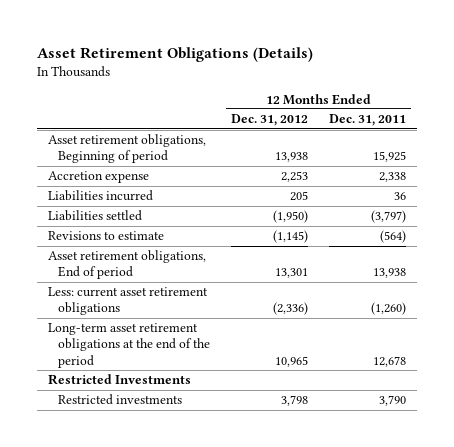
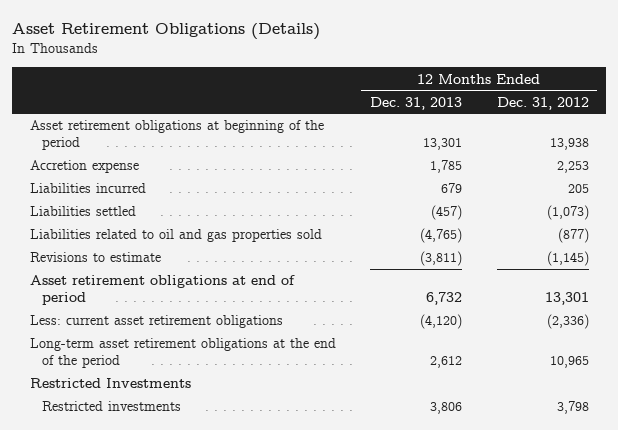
- | 12 Months Ended Dec. 31, 2012 | 12 Months Ended Dec. 31, 2011
+ | 12 Months Ended Dec. 31, 2013 | 12 Months Ended Dec. 31, 2012
- Asset retirement obligations, Beginning of period | 13,938 | 15,925
+ Asset retirement obligations at beginning of the period | 13,301 | 13,938
- Liabilities settled | (1,950) | (3,797)
+ Liabilities settled | (457) | (1,073)
+ Liabilities related to oil and gas properties sold | (4,765) | (877)
- Asset retirement obligations, End of period | 13,301 | 13,938
+ Asset retirement obligations at end of period | 6,732 | 13,301

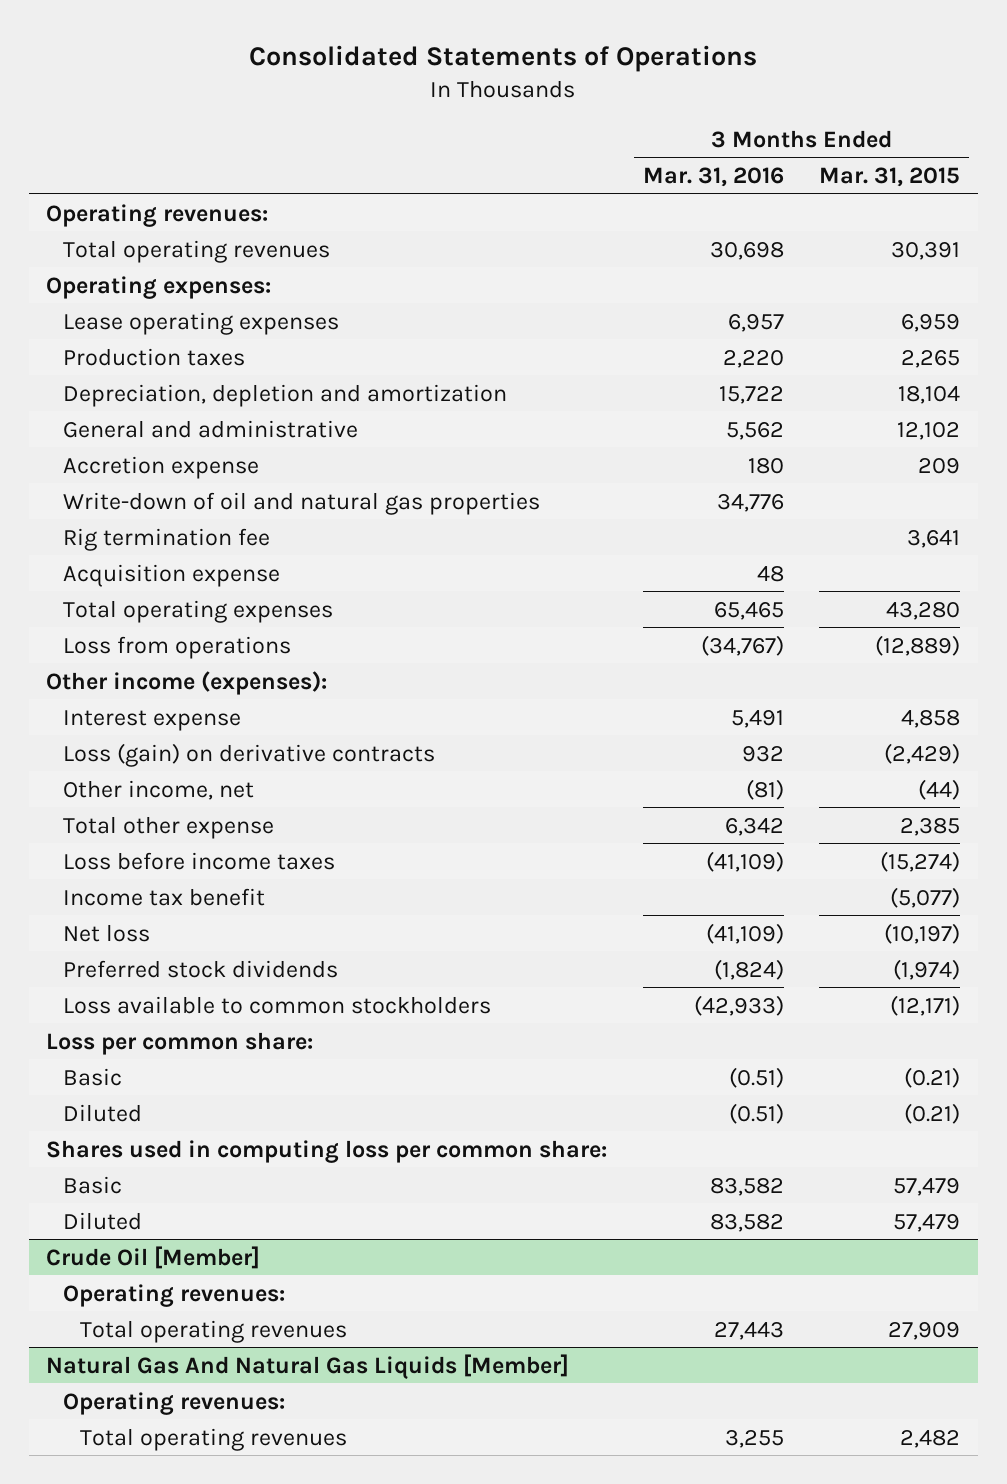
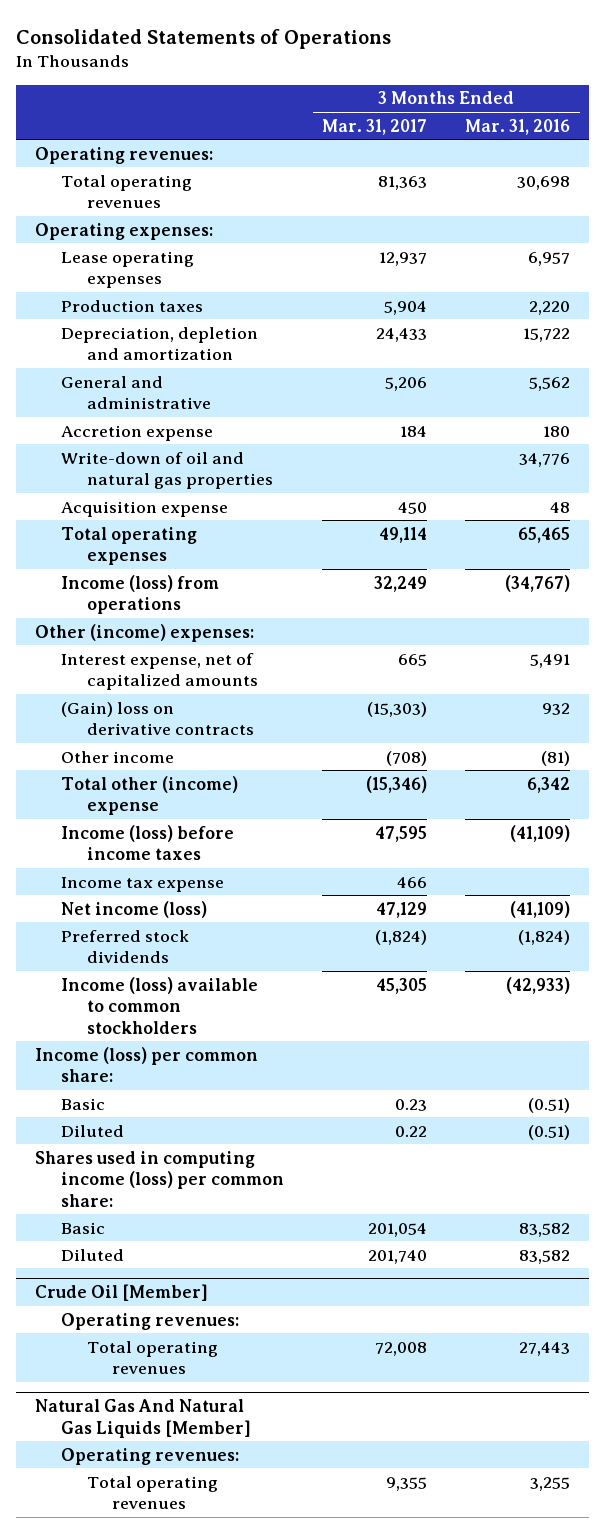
- | 3 Months Ended Mar. 31, 2016 | 3 Months Ended Mar. 31, 2015
+ | 3 Months Ended Mar. 31, 2017 | 3 Months Ended Mar. 31, 2016
- Rig termination fee | | 3,641
- Loss from operations | (34,767) | (12,889)
- Other income (expenses):
- Interest expense | 5,491 | 4,858
- Loss (gain) on derivative contracts | 932 | (2,429)
- Other income, net | (81) | (44)
- Total other expense | 6,342 | 2,385
- Loss before income taxes | (41,109) | (15,274)
- Income tax benefit | | (5,077)
- Net loss | (41,109) | (10,197)
+ Income (loss) from operations | 32,249 | (34,767)
+ Other (income) expenses:
+ Interest expense, net of capitalized amounts | 665 | 5,491
+ (Gain) loss on derivative contracts | (15,303) | 932
+ Other income | (708) | (81)
+ Total other (income) expense | (15,346) | 6,342
+ Income (loss) before income taxes | 47,595 | (41,109)
+ Income tax expense | 466 |
+ Net income (loss) | 47,129 | (41,109)
- Loss available to common stockholders | (42,933) | (12,171)
- Loss per common share:
+ Income (loss) available to common stockholders | 45,305 | (42,933)
+ Income (loss) per common share:
- Shares used in computing loss per common share:
+ Shares used in computing income (loss) per common share:

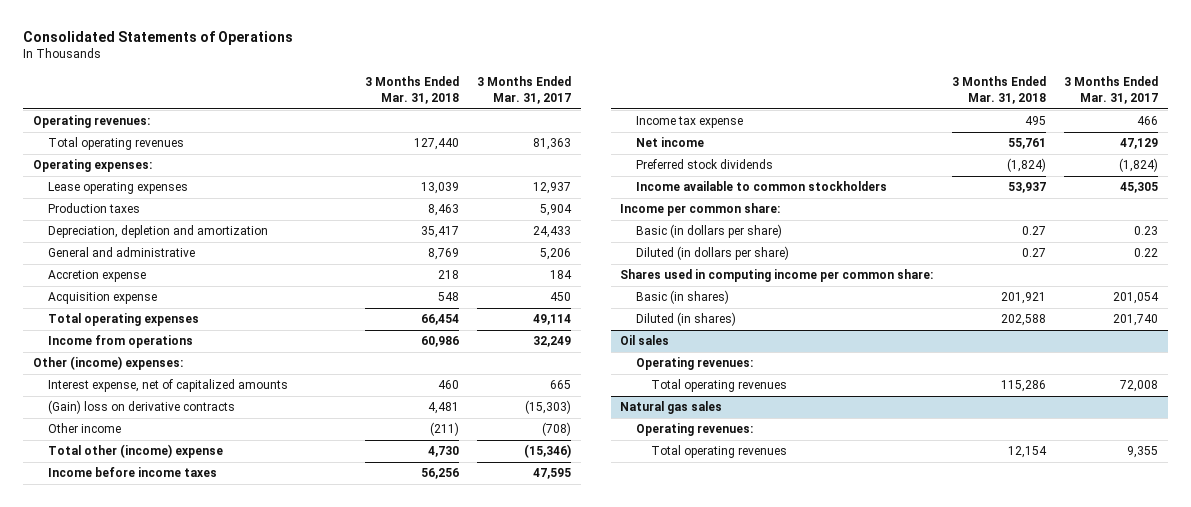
- | 3 Months Ended Mar. 31, 2017 | 3 Months Ended Mar. 31, 2016
+ | 3 Months Ended Mar. 31, 2018 | 3 Months Ended Mar. 31, 2017
- Write-down of oil and natural gas properties | | 34,776
- Income (loss) from operations | 32,249 | (34,767)
+ Income from operations | 60,986 | 32,249
- Income (loss) before income taxes | 47,595 | (41,109)
+ Income before income taxes | 56,256 | 47,595
- Net income (loss) | 47,129 | (41,109)
+ Net income | 55,761 | 47,129
- Income (loss) available to common stockholders | 45,305 | (42,933)
- Income (loss) per common share:
- Basic | 0.23 | (0.51)
- Diluted | 0.22 | (0.51)
- Shares used in computing income (loss) per common share:
- Basic | 201,054 | 83,582
- Diluted | 201,740 | 83,582
- Crude Oil [Member]
+ Income available to common stockholders | 53,937 | 45,305
+ Income per common share:
+ Basic (in dollars per share) | 0.27 | 0.23
+ Diluted (in dollars per share) | 0.27 | 0.22
+ Shares used in computing income per common share:
+ Basic (in shares) | 201,921 | 201,054
+ Diluted (in shares) | 202,588 | 201,740
+ Oil sales
- Natural Gas And Natural Gas Liquids [Member]
+ Natural gas sales

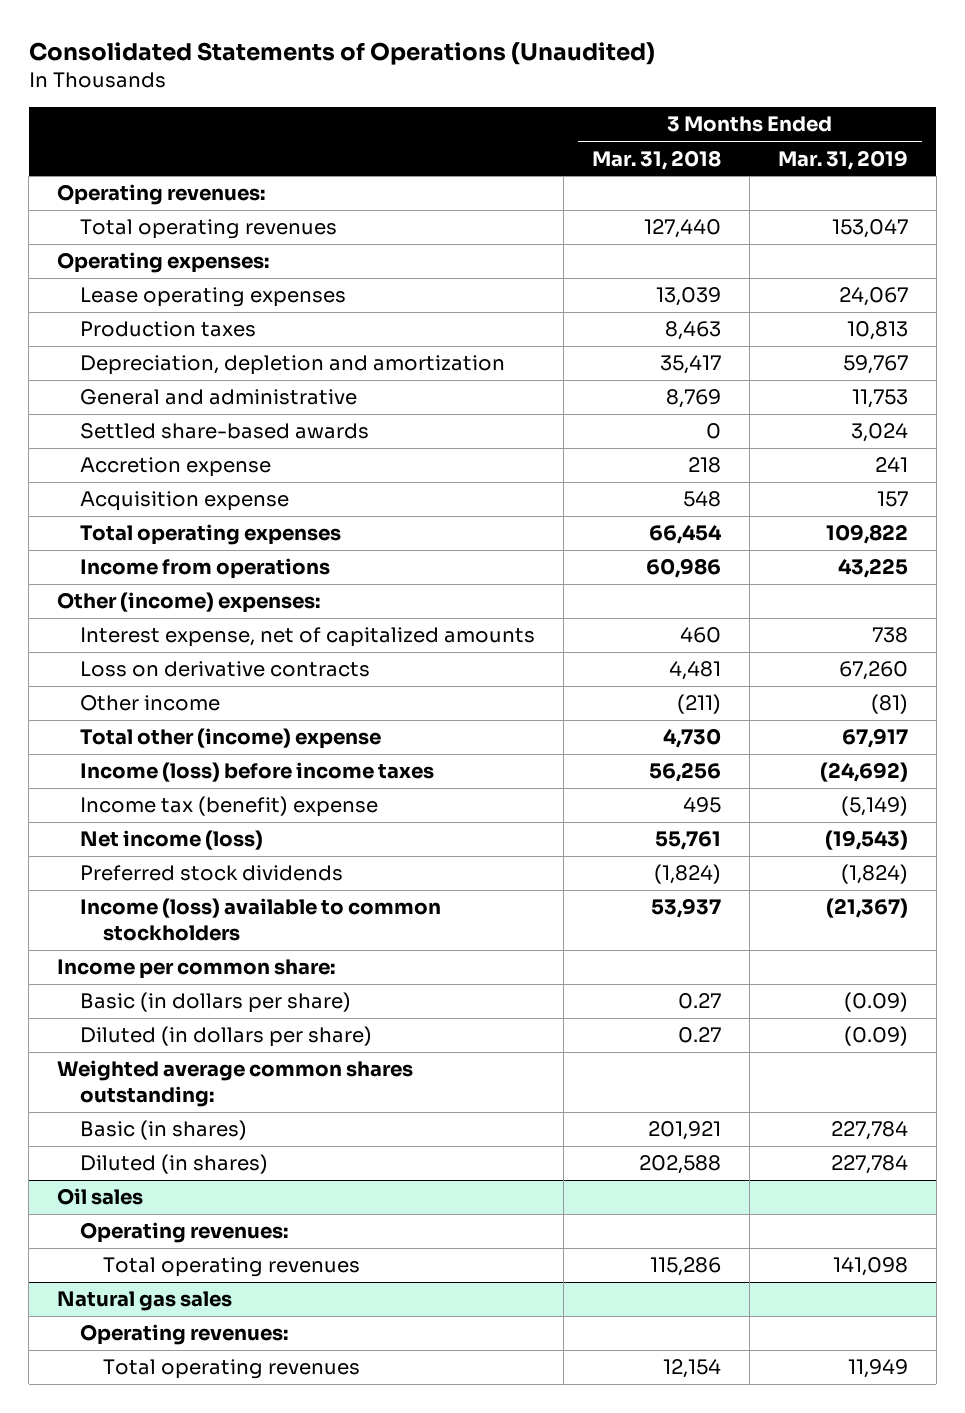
- Consolidated Statements of Operations
+ Consolidated Statements of Operations (Unaudited)
- | 3 Months Ended Mar. 31, 2018 | 3 Months Ended Mar. 31, 2017
+ | 3 Months Ended Mar. 31, 2018 | 3 Months Ended Mar. 31, 2019
+ Settled share-based awards | 0 | 3,024
- (Gain) loss on derivative contracts | 4,481 | (15,303)
+ Loss on derivative contracts | 4,481 | 67,260
- Income before income taxes | 56,256 | 47,595
- Income tax expense | 495 | 466
- Net income | 55,761 | 47,129
+ Income (loss) before income taxes | 56,256 | (24,692)
+ Income tax (benefit) expense | 495 | (5,149)
+ Net income (loss) | 55,761 | (19,543)
- Income available to common stockholders | 53,937 | 45,305
+ Income (loss) available to common stockholders | 53,937 | (21,367)
- Shares used in computing income per common share:
+ Weighted average common shares outstanding:

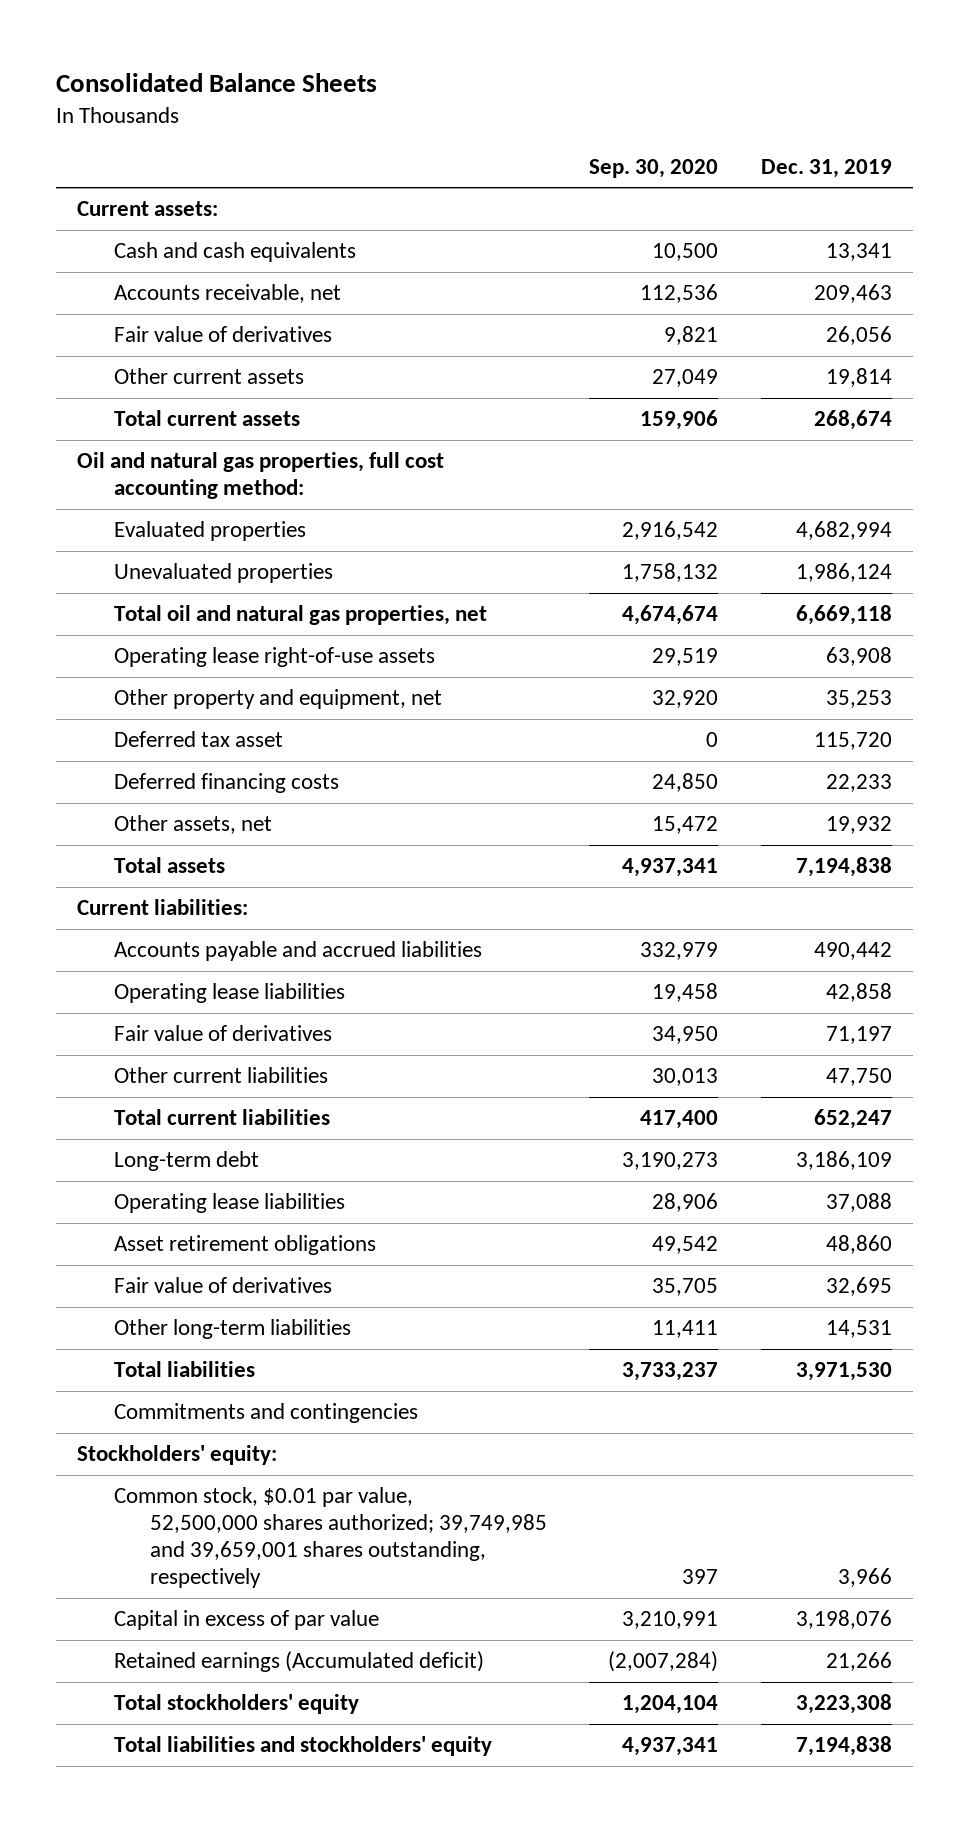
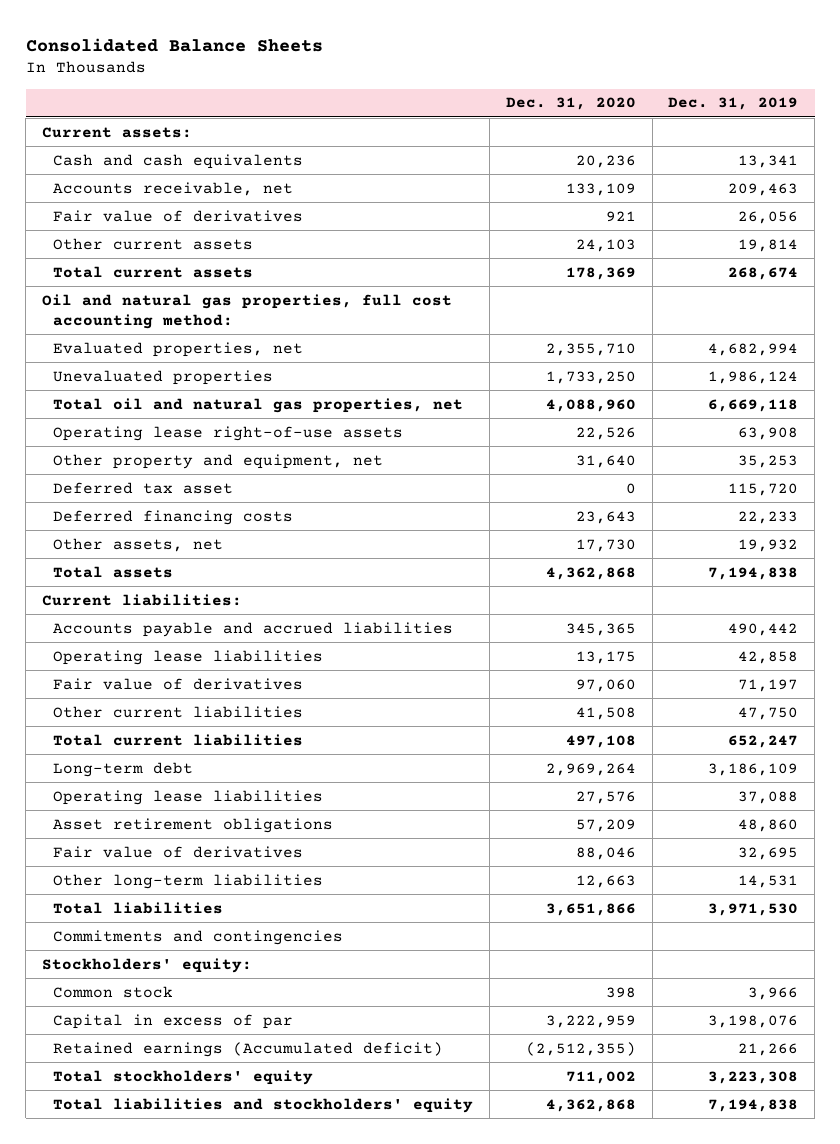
- | Sep. 30, 2020 | Dec. 31, 2019
+ | Dec. 31, 2020 | Dec. 31, 2019
- Evaluated properties | 2,916,542 | 4,682,994
+ Evaluated properties, net | 2,355,710 | 4,682,994
- Common stock, $0.01 par value, 52,500,000 shares authorized; 39,749,985 and 39,659,001 shares outstanding, respectively | 397 | 3,966
- Capital in excess of par value | 3,210,991 | 3,198,076
+ Common stock | 398 | 3,966
+ Capital in excess of par | 3,222,959 | 3,198,076

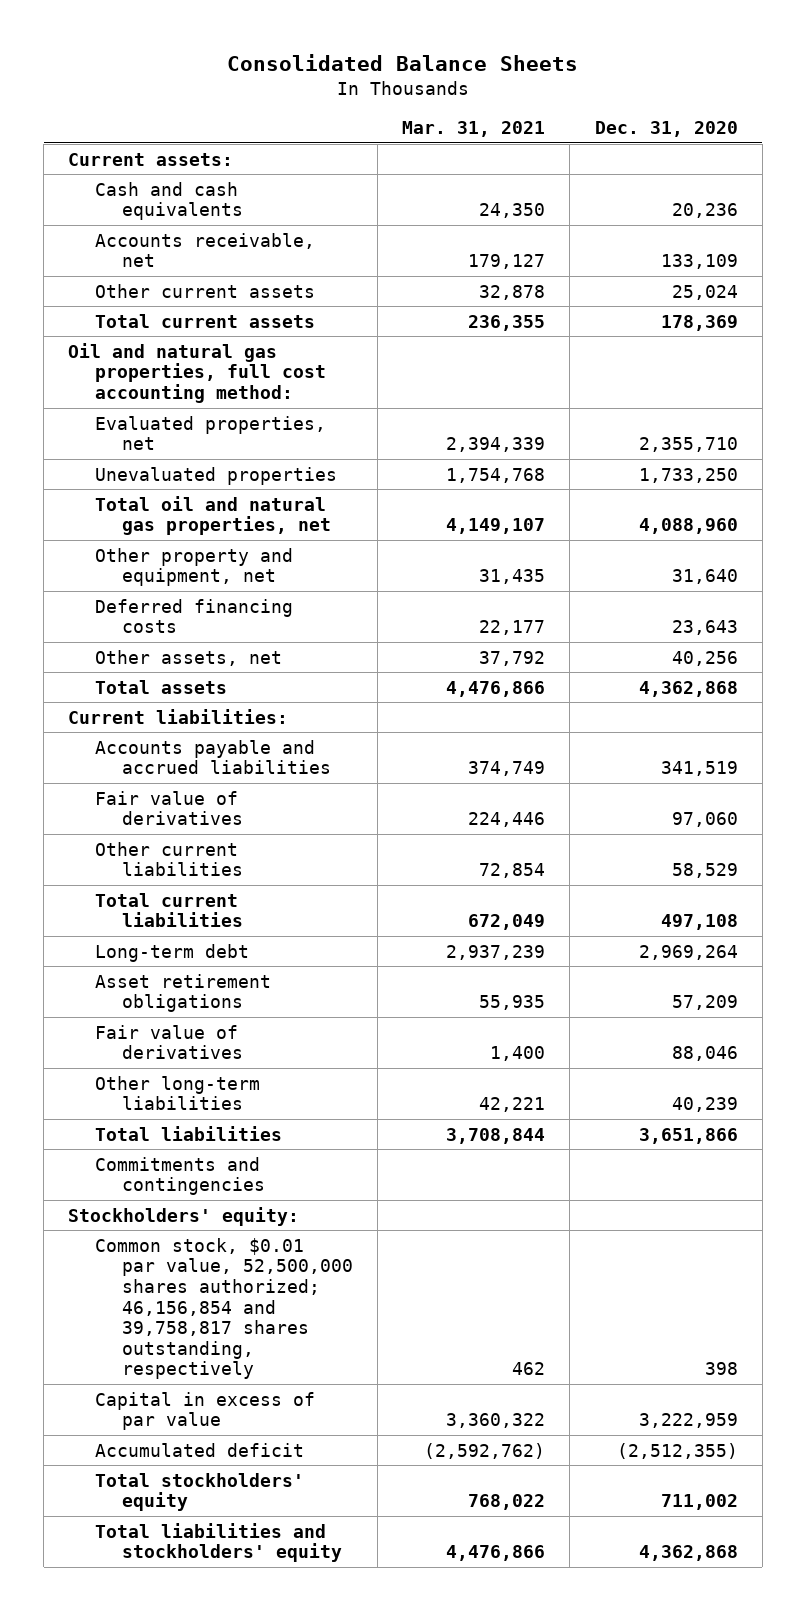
- | Dec. 31, 2020 | Dec. 31, 2019
+ | Mar. 31, 2021 | Dec. 31, 2020
- Fair value of derivatives | 921 | 26,056
- Other current assets | 24,103 | 19,814
+ Other current assets | 32,878 | 25,024
- Operating lease right-of-use assets | 22,526 | 63,908
- Deferred tax asset | 0 | 115,720
- Other assets, net | 17,730 | 19,932
+ Other assets, net | 37,792 | 40,256
- Accounts payable and accrued liabilities | 345,365 | 490,442
- Operating lease liabilities | 13,175 | 42,858
+ Accounts payable and accrued liabilities | 374,749 | 341,519
- Other current liabilities | 41,508 | 47,750
+ Other current liabilities | 72,854 | 58,529
- Operating lease liabilities | 27,576 | 37,088
- Other long-term liabilities | 12,663 | 14,531
+ Other long-term liabilities | 42,221 | 40,239
- Common stock | 398 | 3,966
- Capital in excess of par | 3,222,959 | 3,198,076
- Retained earnings (Accumulated deficit) | (2,512,355) | 21,266
+ Common stock, $0.01 par value, 52,500,000 shares authorized; 46,156,854 and 39,758,817 shares outstanding, respectively | 462 | 398
+ Capital in excess of par value | 3,360,322 | 3,222,959
+ Accumulated deficit | (2,592,762) | (2,512,355)

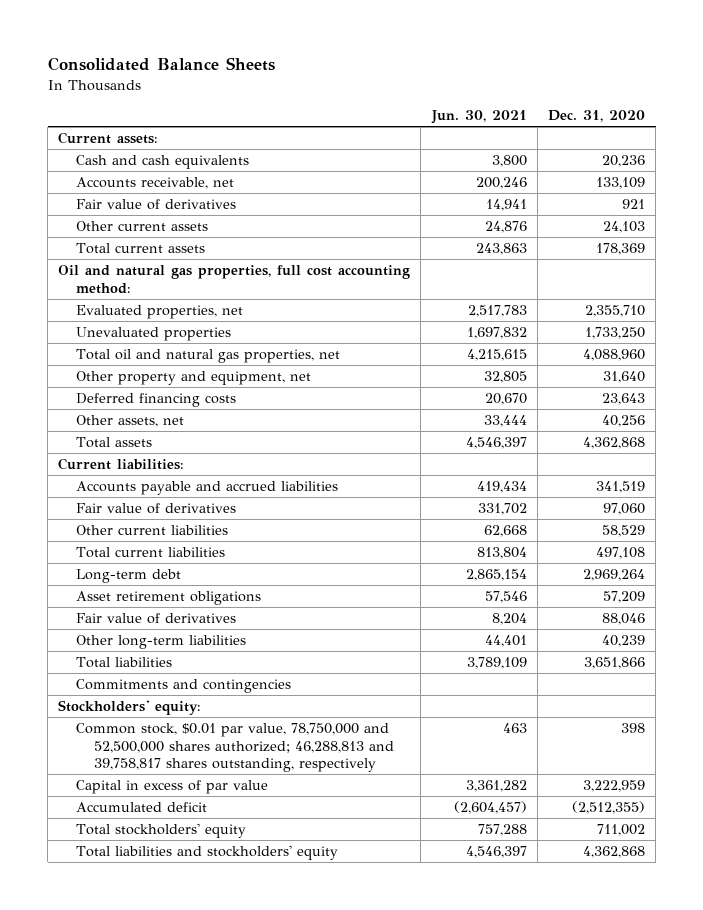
- | Mar. 31, 2021 | Dec. 31, 2020
+ | Jun. 30, 2021 | Dec. 31, 2020
- Other current assets | 32,878 | 25,024
+ Fair value of derivatives | 14,941 | 921
+ Other current assets | 24,876 | 24,103
- Common stock, $0.01 par value, 52,500,000 shares authorized; 46,156,854 and 39,758,817 shares outstanding, respectively | 462 | 398
+ Common stock, $0.01 par value, 78,750,000 and 52,500,000 shares authorized; 46,288,813 and 39,758,817 shares outstanding, respectively | 463 | 398

